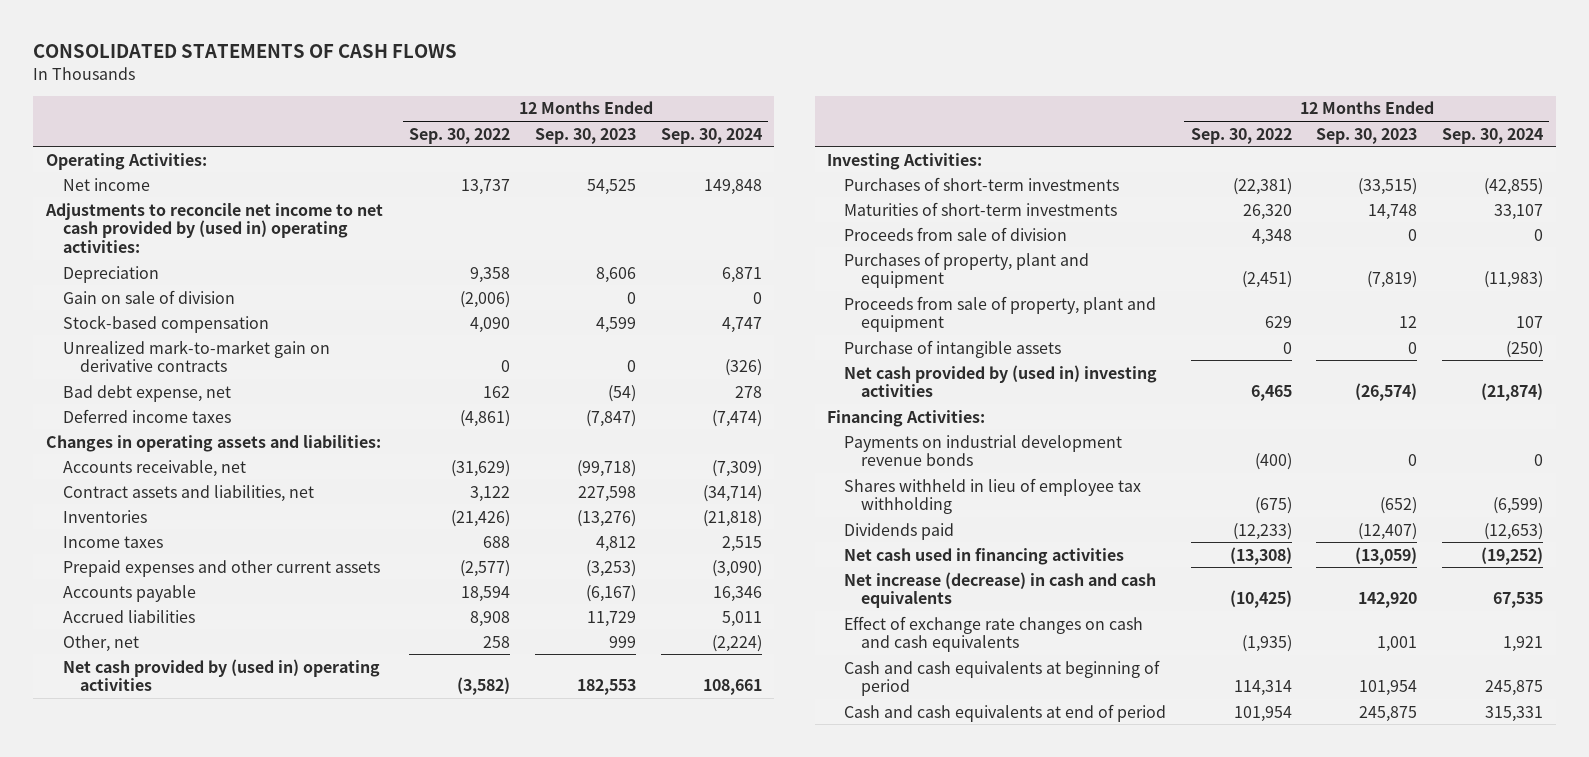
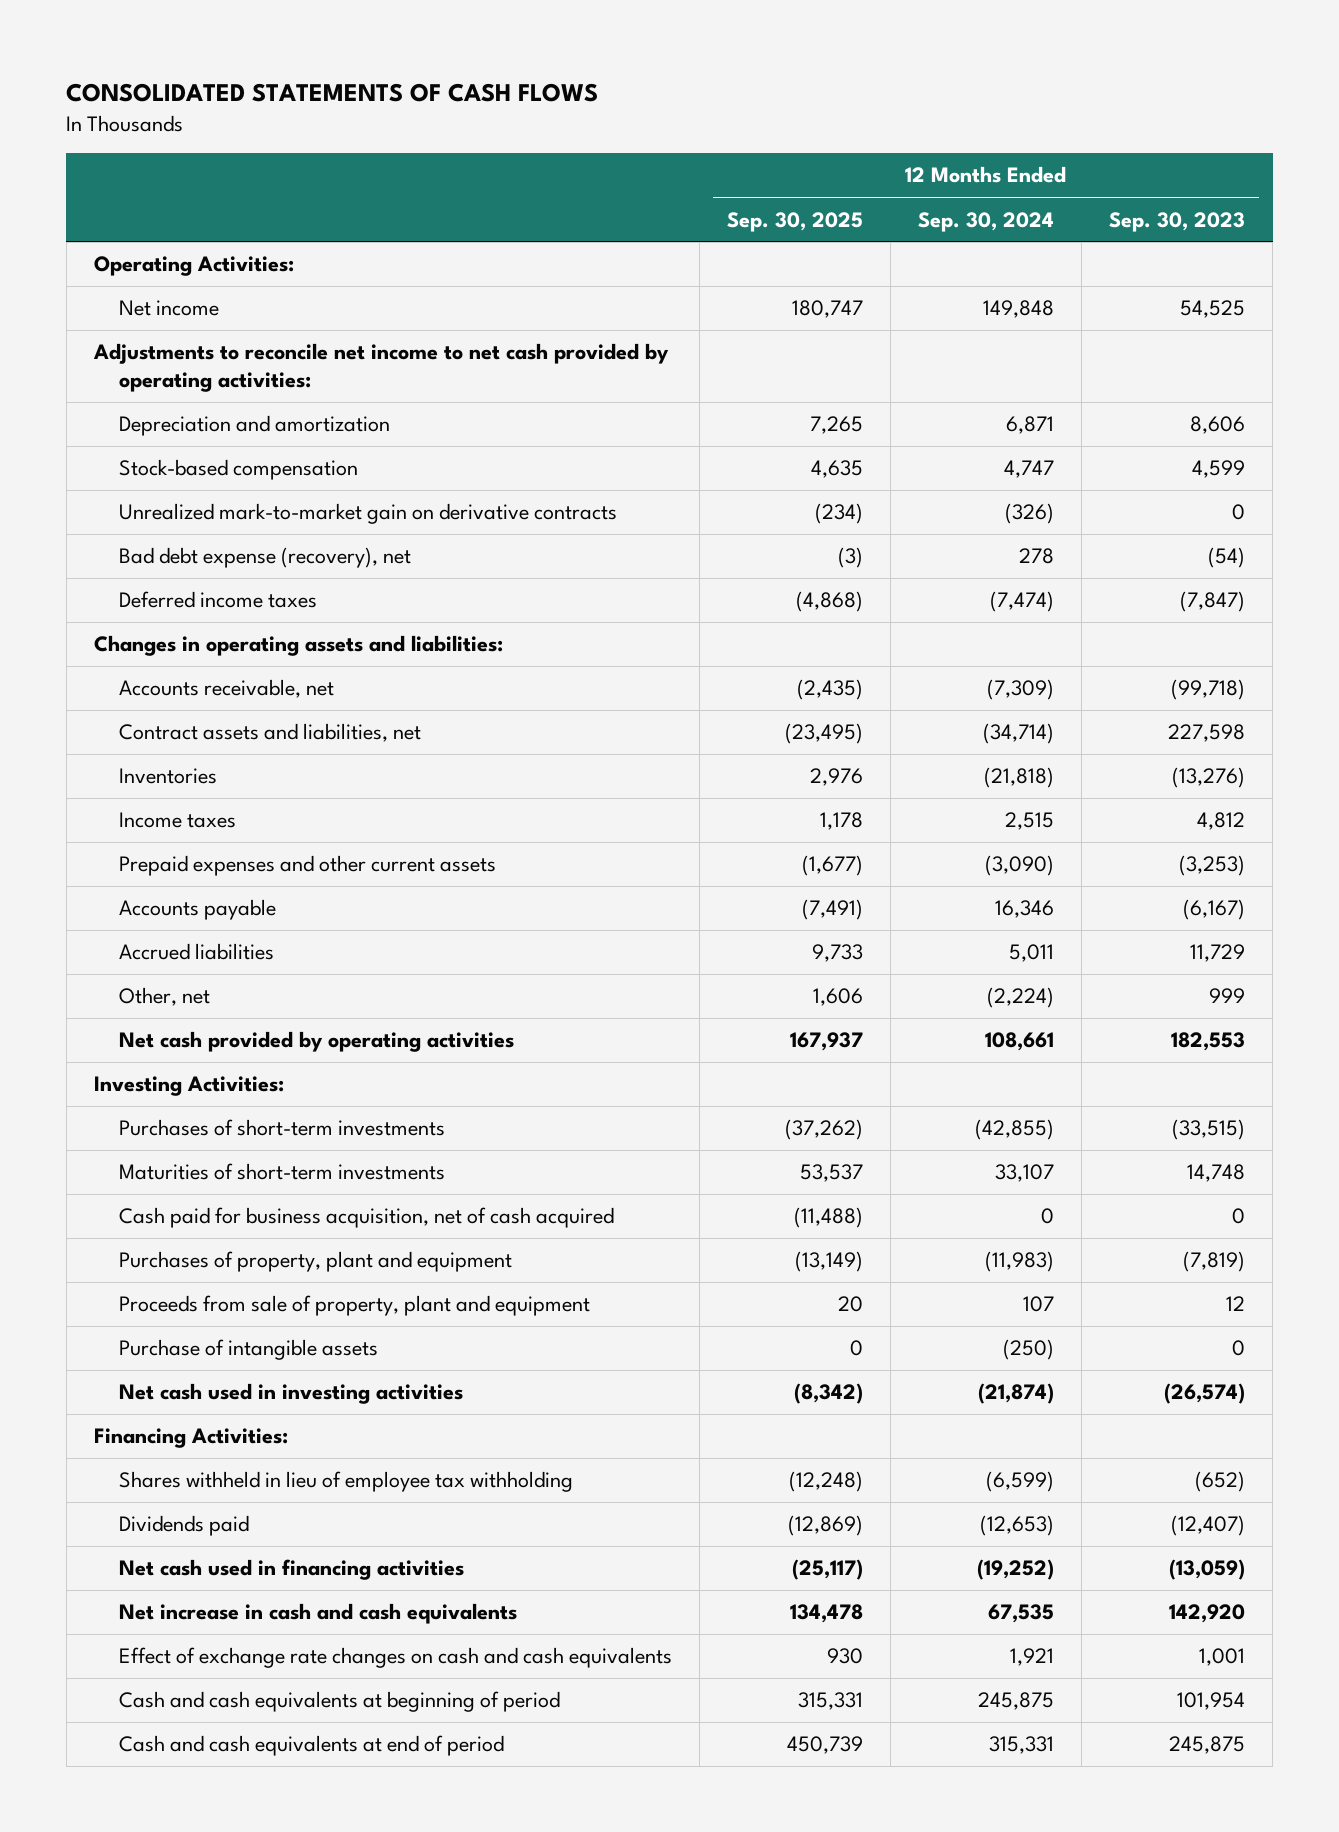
- | 12 Months Ended Sep. 30, 2022 | 12 Months Ended Sep. 30, 2023 | 12 Months Ended Sep. 30, 2024
+ | 12 Months Ended Sep. 30, 2025 | 12 Months Ended Sep. 30, 2024 | 12 Months Ended Sep. 30, 2023
- Adjustments to reconcile net income to net cash provided by (used in) operating activities:
- Depreciation | 9,358 | 8,606 | 6,871
- Gain on sale of division | (2,006) | 0 | 0
+ Adjustments to reconcile net income to net cash provided by operating activities:
+ Depreciation and amortization | 7,265 | 6,871 | 8,606
- Bad debt expense, net | 162 | (54) | 278
+ Bad debt expense (recovery), net | (3) | 278 | (54)
- Net cash provided by (used in) operating activities | (3,582) | 182,553 | 108,661
+ Net cash provided by operating activities | 167,937 | 108,661 | 182,553
- Proceeds from sale of division | 4,348 | 0 | 0
+ Cash paid for business acquisition, net of cash acquired | (11,488) | 0 | 0
- Net cash provided by (used in) investing activities | 6,465 | (26,574) | (21,874)
+ Net cash used in investing activities | (8,342) | (21,874) | (26,574)
- Payments on industrial development revenue bonds | (400) | 0 | 0
- Net increase (decrease) in cash and cash equivalents | (10,425) | 142,920 | 67,535
+ Net increase in cash and cash equivalents | 134,478 | 67,535 | 142,920

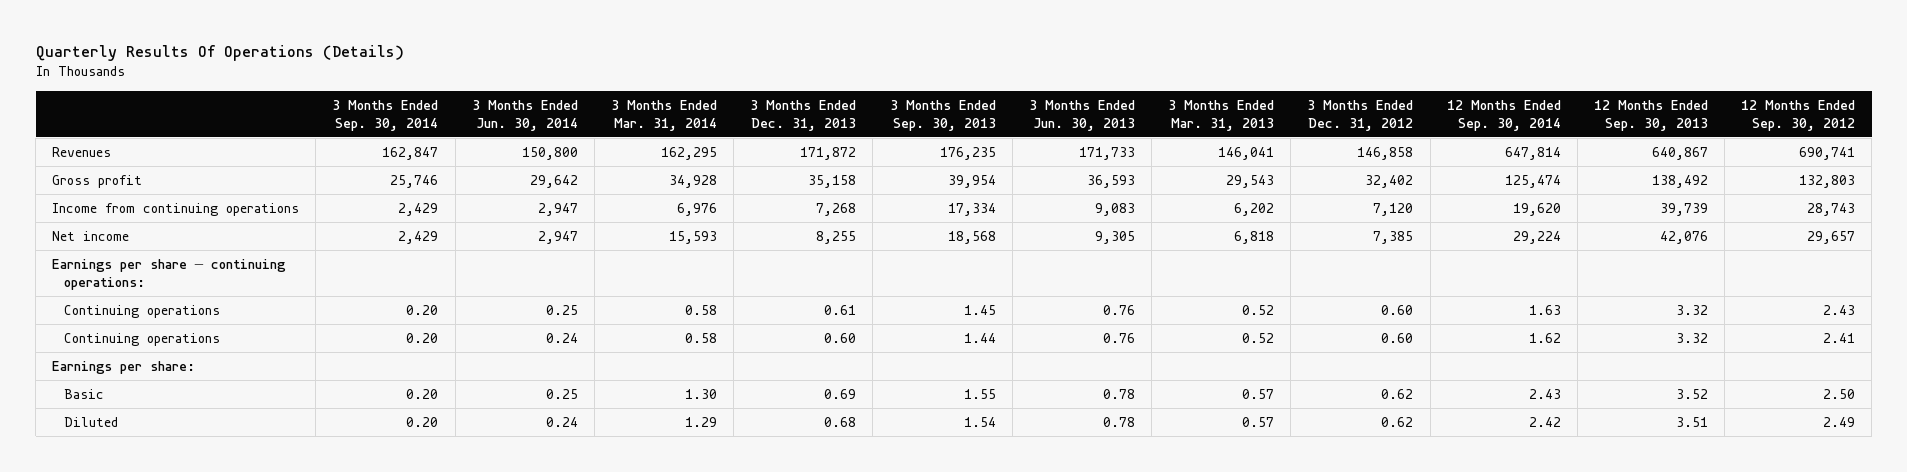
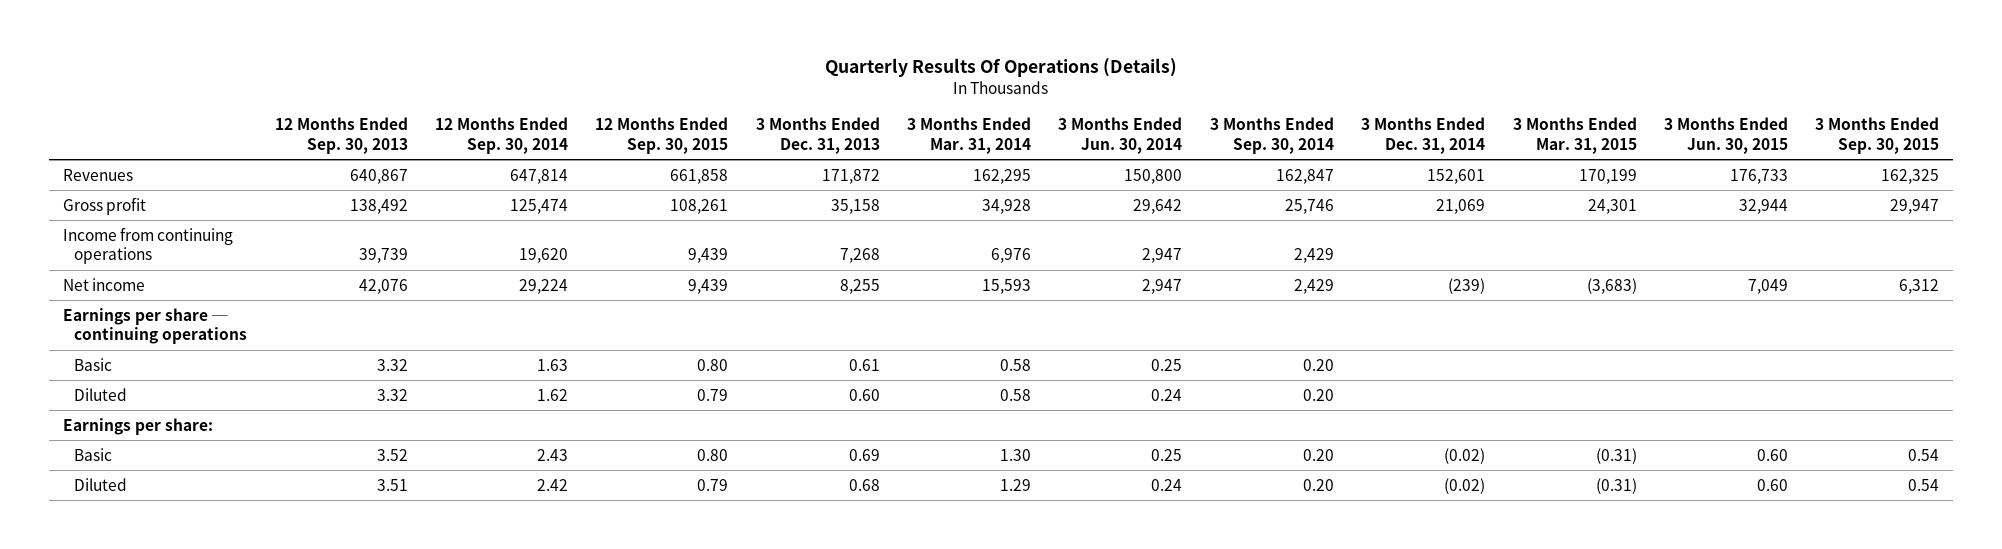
- | 3 Months Ended Sep. 30, 2014 | 3 Months Ended Jun. 30, 2014 | 3 Months Ended Mar. 31, 2014 | 3 Months Ended Dec. 31, 2013 | 3 Months Ended Sep. 30, 2013 | 3 Months Ended Jun. 30, 2013 | 3 Months Ended Mar. 31, 2013 | 3 Months Ended Dec. 31, 2012 | 12 Months Ended Sep. 30, 2014 | 12 Months Ended Sep. 30, 2013 | 12 Months Ended Sep. 30, 2012
+ | 12 Months Ended Sep. 30, 2013 | 12 Months Ended Sep. 30, 2014 | 12 Months Ended Sep. 30, 2015 | 3 Months Ended Dec. 31, 2013 | 3 Months Ended Mar. 31, 2014 | 3 Months Ended Jun. 30, 2014 | 3 Months Ended Sep. 30, 2014 | 3 Months Ended Dec. 31, 2014 | 3 Months Ended Mar. 31, 2015 | 3 Months Ended Jun. 30, 2015 | 3 Months Ended Sep. 30, 2015
- Earnings per share ─ continuing operations:
- Continuing operations | 0.20 | 0.25 | 0.58 | 0.61 | 1.45 | 0.76 | 0.52 | 0.60 | 1.63 | 3.32 | 2.43
- Continuing operations | 0.20 | 0.24 | 0.58 | 0.60 | 1.44 | 0.76 | 0.52 | 0.60 | 1.62 | 3.32 | 2.41
+ Earnings per share ─ continuing operations
+ Basic | 3.32 | 1.63 | 0.80 | 0.61 | 0.58 | 0.25 | 0.20 | | | |
+ Diluted | 3.32 | 1.62 | 0.79 | 0.60 | 0.58 | 0.24 | 0.20 | | | |

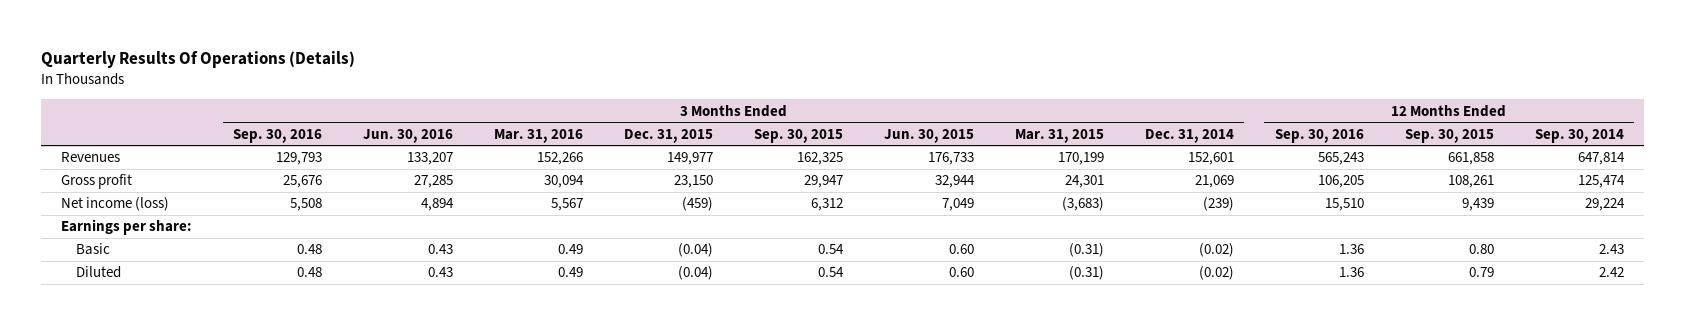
- | 12 Months Ended Sep. 30, 2013 | 12 Months Ended Sep. 30, 2014 | 12 Months Ended Sep. 30, 2015 | 3 Months Ended Dec. 31, 2013 | 3 Months Ended Mar. 31, 2014 | 3 Months Ended Jun. 30, 2014 | 3 Months Ended Sep. 30, 2014 | 3 Months Ended Dec. 31, 2014 | 3 Months Ended Mar. 31, 2015 | 3 Months Ended Jun. 30, 2015 | 3 Months Ended Sep. 30, 2015
+ | 3 Months Ended Sep. 30, 2016 | 3 Months Ended Jun. 30, 2016 | 3 Months Ended Mar. 31, 2016 | 3 Months Ended Dec. 31, 2015 | 3 Months Ended Sep. 30, 2015 | 3 Months Ended Jun. 30, 2015 | 3 Months Ended Mar. 31, 2015 | 3 Months Ended Dec. 31, 2014 | 12 Months Ended Sep. 30, 2016 | 12 Months Ended Sep. 30, 2015 | 12 Months Ended Sep. 30, 2014
- Income from continuing operations | 39,739 | 19,620 | 9,439 | 7,268 | 6,976 | 2,947 | 2,429 | | | |
- Net income | 42,076 | 29,224 | 9,439 | 8,255 | 15,593 | 2,947 | 2,429 | (239) | (3,683) | 7,049 | 6,312
- Earnings per share ─ continuing operations
- Basic | 3.32 | 1.63 | 0.80 | 0.61 | 0.58 | 0.25 | 0.20 | | | |
- Diluted | 3.32 | 1.62 | 0.79 | 0.60 | 0.58 | 0.24 | 0.20 | | | |
+ Net income (loss) | 5,508 | 4,894 | 5,567 | (459) | 6,312 | 7,049 | (3,683) | (239) | 15,510 | 9,439 | 29,224

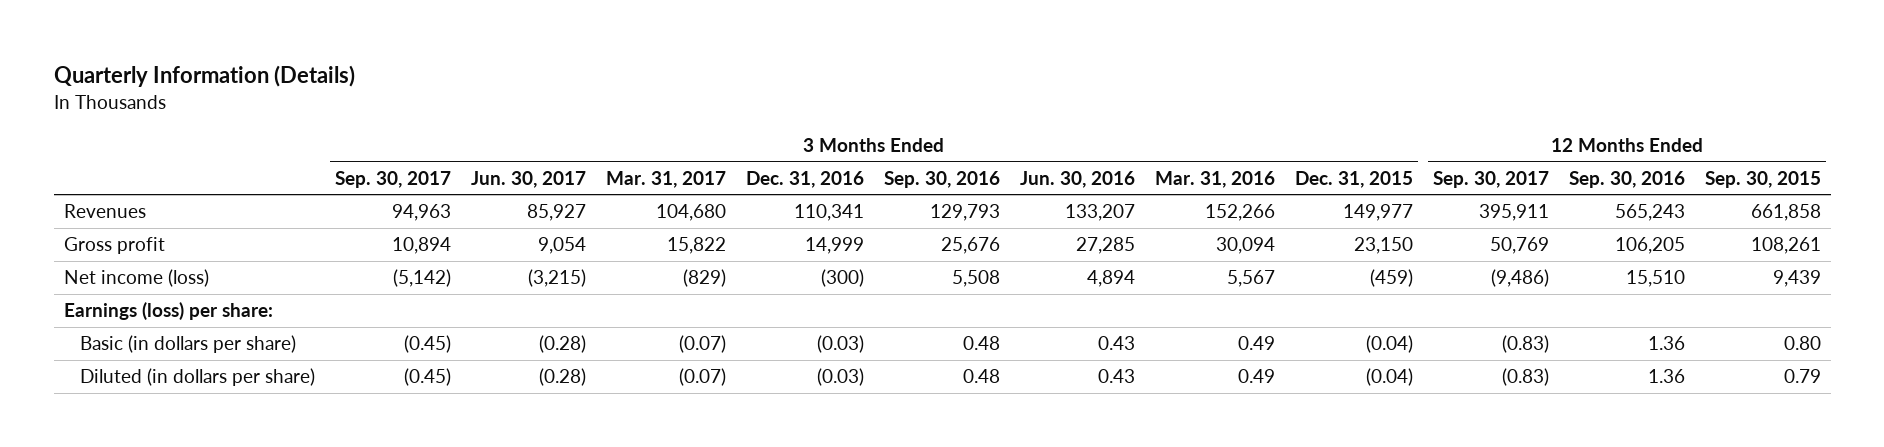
- Quarterly Results Of Operations (Details)
+ Quarterly Information (Details)
- | 3 Months Ended Sep. 30, 2016 | 3 Months Ended Jun. 30, 2016 | 3 Months Ended Mar. 31, 2016 | 3 Months Ended Dec. 31, 2015 | 3 Months Ended Sep. 30, 2015 | 3 Months Ended Jun. 30, 2015 | 3 Months Ended Mar. 31, 2015 | 3 Months Ended Dec. 31, 2014 | 12 Months Ended Sep. 30, 2016 | 12 Months Ended Sep. 30, 2015 | 12 Months Ended Sep. 30, 2014
+ | 3 Months Ended Sep. 30, 2017 | 3 Months Ended Jun. 30, 2017 | 3 Months Ended Mar. 31, 2017 | 3 Months Ended Dec. 31, 2016 | 3 Months Ended Sep. 30, 2016 | 3 Months Ended Jun. 30, 2016 | 3 Months Ended Mar. 31, 2016 | 3 Months Ended Dec. 31, 2015 | 12 Months Ended Sep. 30, 2017 | 12 Months Ended Sep. 30, 2016 | 12 Months Ended Sep. 30, 2015
- Earnings per share:
- Basic | 0.48 | 0.43 | 0.49 | (0.04) | 0.54 | 0.60 | (0.31) | (0.02) | 1.36 | 0.80 | 2.43
- Diluted | 0.48 | 0.43 | 0.49 | (0.04) | 0.54 | 0.60 | (0.31) | (0.02) | 1.36 | 0.79 | 2.42
+ Earnings (loss) per share:
+ Basic (in dollars per share) | (0.45) | (0.28) | (0.07) | (0.03) | 0.48 | 0.43 | 0.49 | (0.04) | (0.83) | 1.36 | 0.80
+ Diluted (in dollars per share) | (0.45) | (0.28) | (0.07) | (0.03) | 0.48 | 0.43 | 0.49 | (0.04) | (0.83) | 1.36 | 0.79

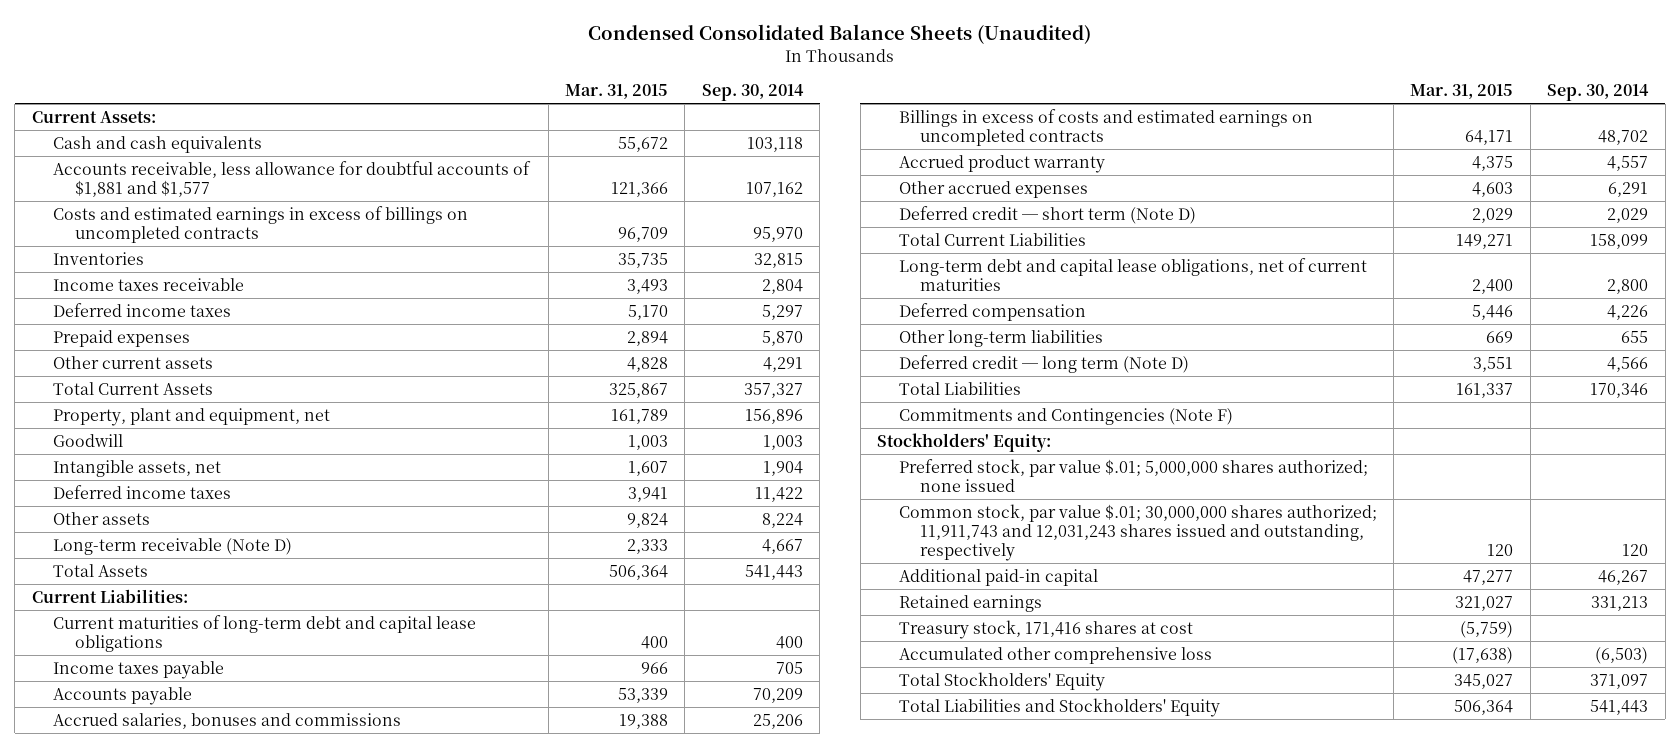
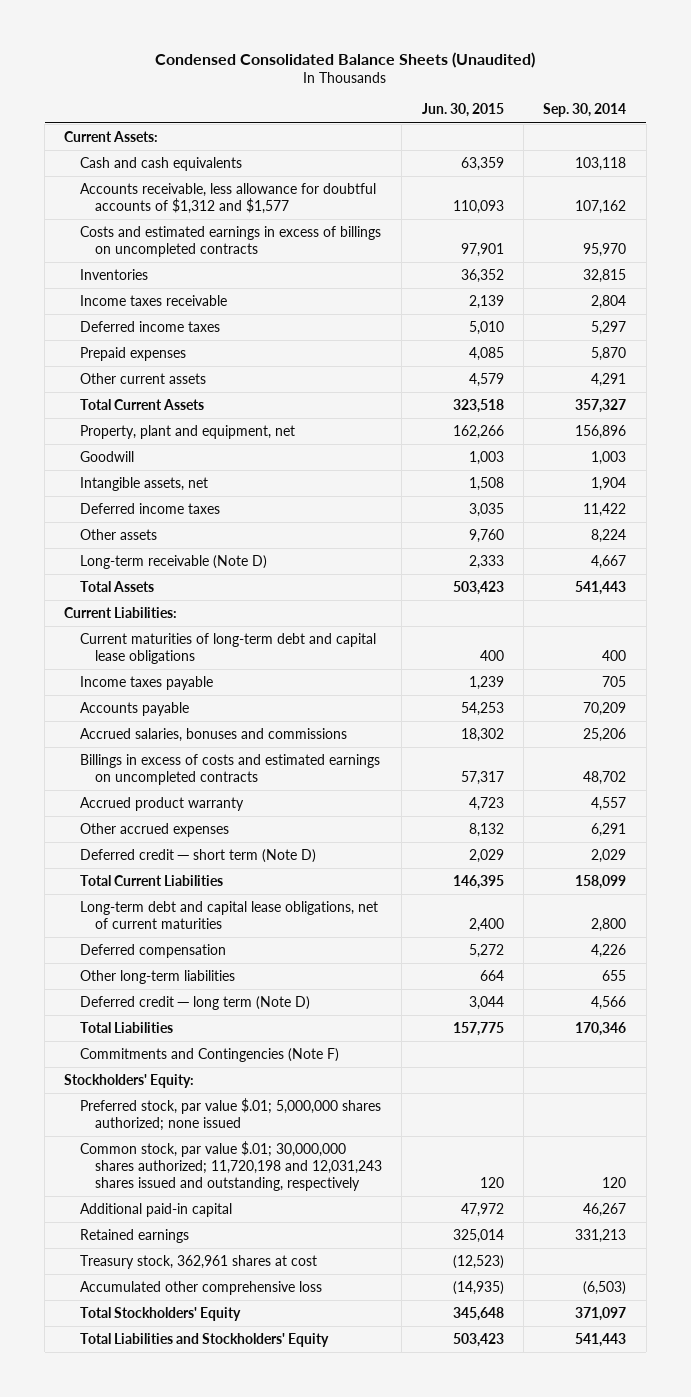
- | Mar. 31, 2015 | Sep. 30, 2014
+ | Jun. 30, 2015 | Sep. 30, 2014
- Accounts receivable, less allowance for doubtful accounts of $1,881 and $1,577 | 121,366 | 107,162
+ Accounts receivable, less allowance for doubtful accounts of $1,312 and $1,577 | 110,093 | 107,162
- Common stock, par value $.01; 30,000,000 shares authorized; 11,911,743 and 12,031,243 shares issued and outstanding, respectively | 120 | 120
+ Common stock, par value $.01; 30,000,000 shares authorized; 11,720,198 and 12,031,243 shares issued and outstanding, respectively | 120 | 120
- Treasury stock, 171,416 shares at cost | (5,759) |
+ Treasury stock, 362,961 shares at cost | (12,523) |

